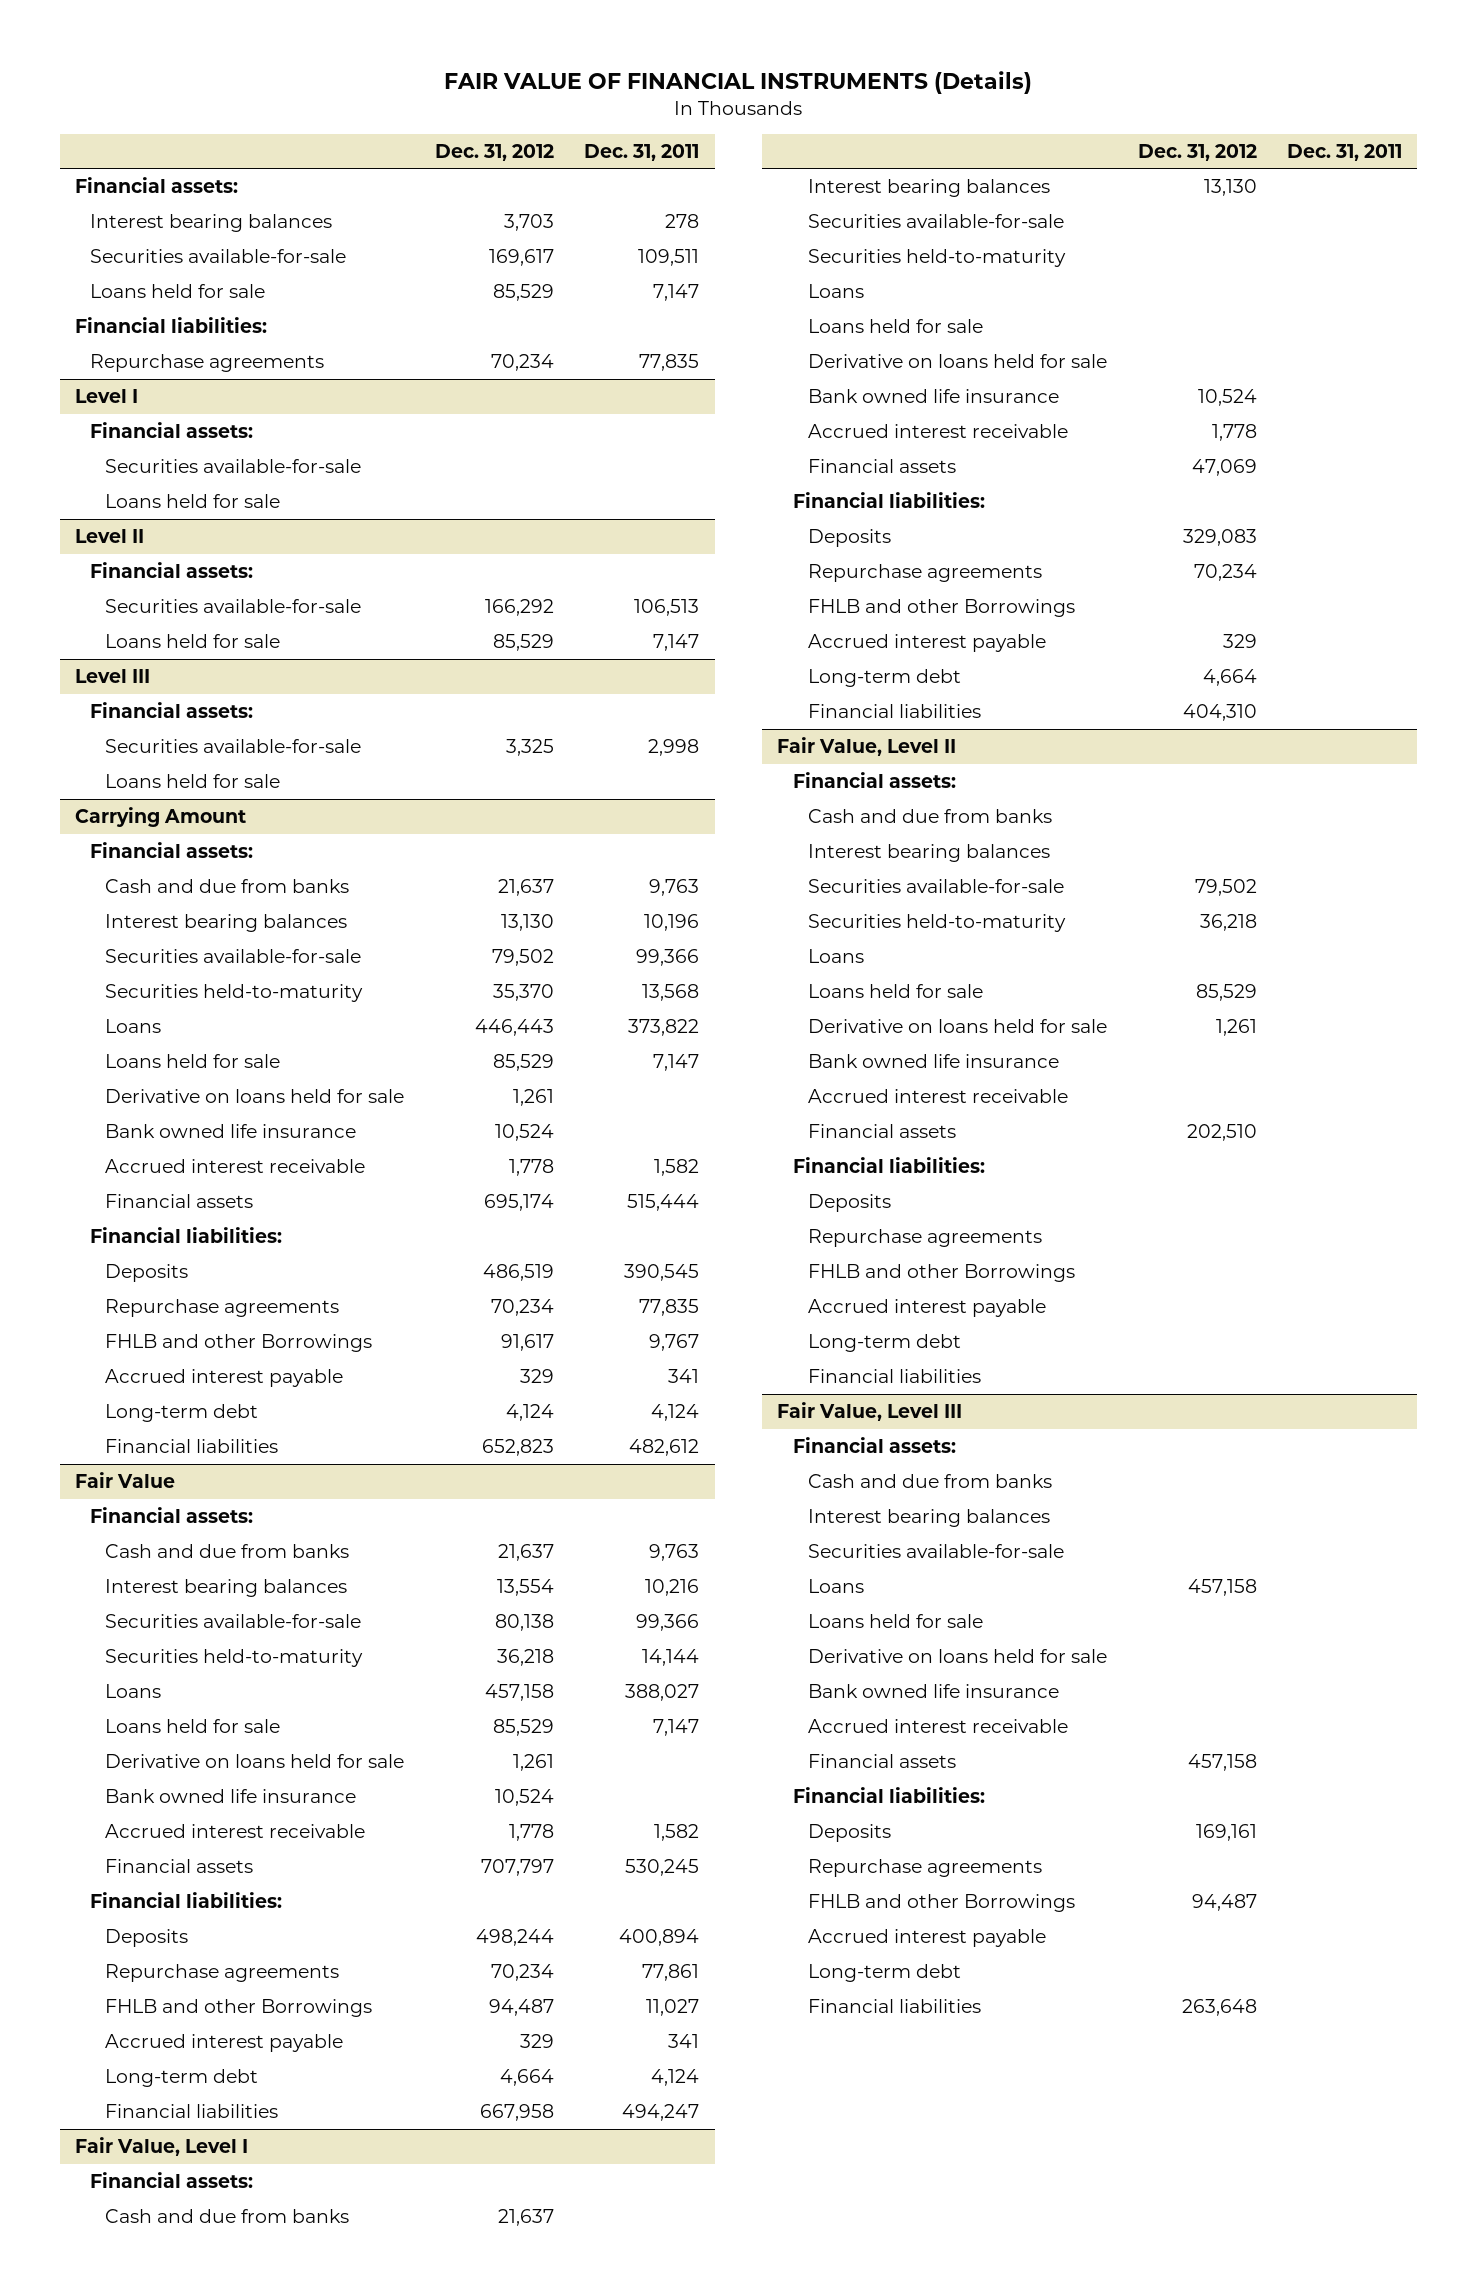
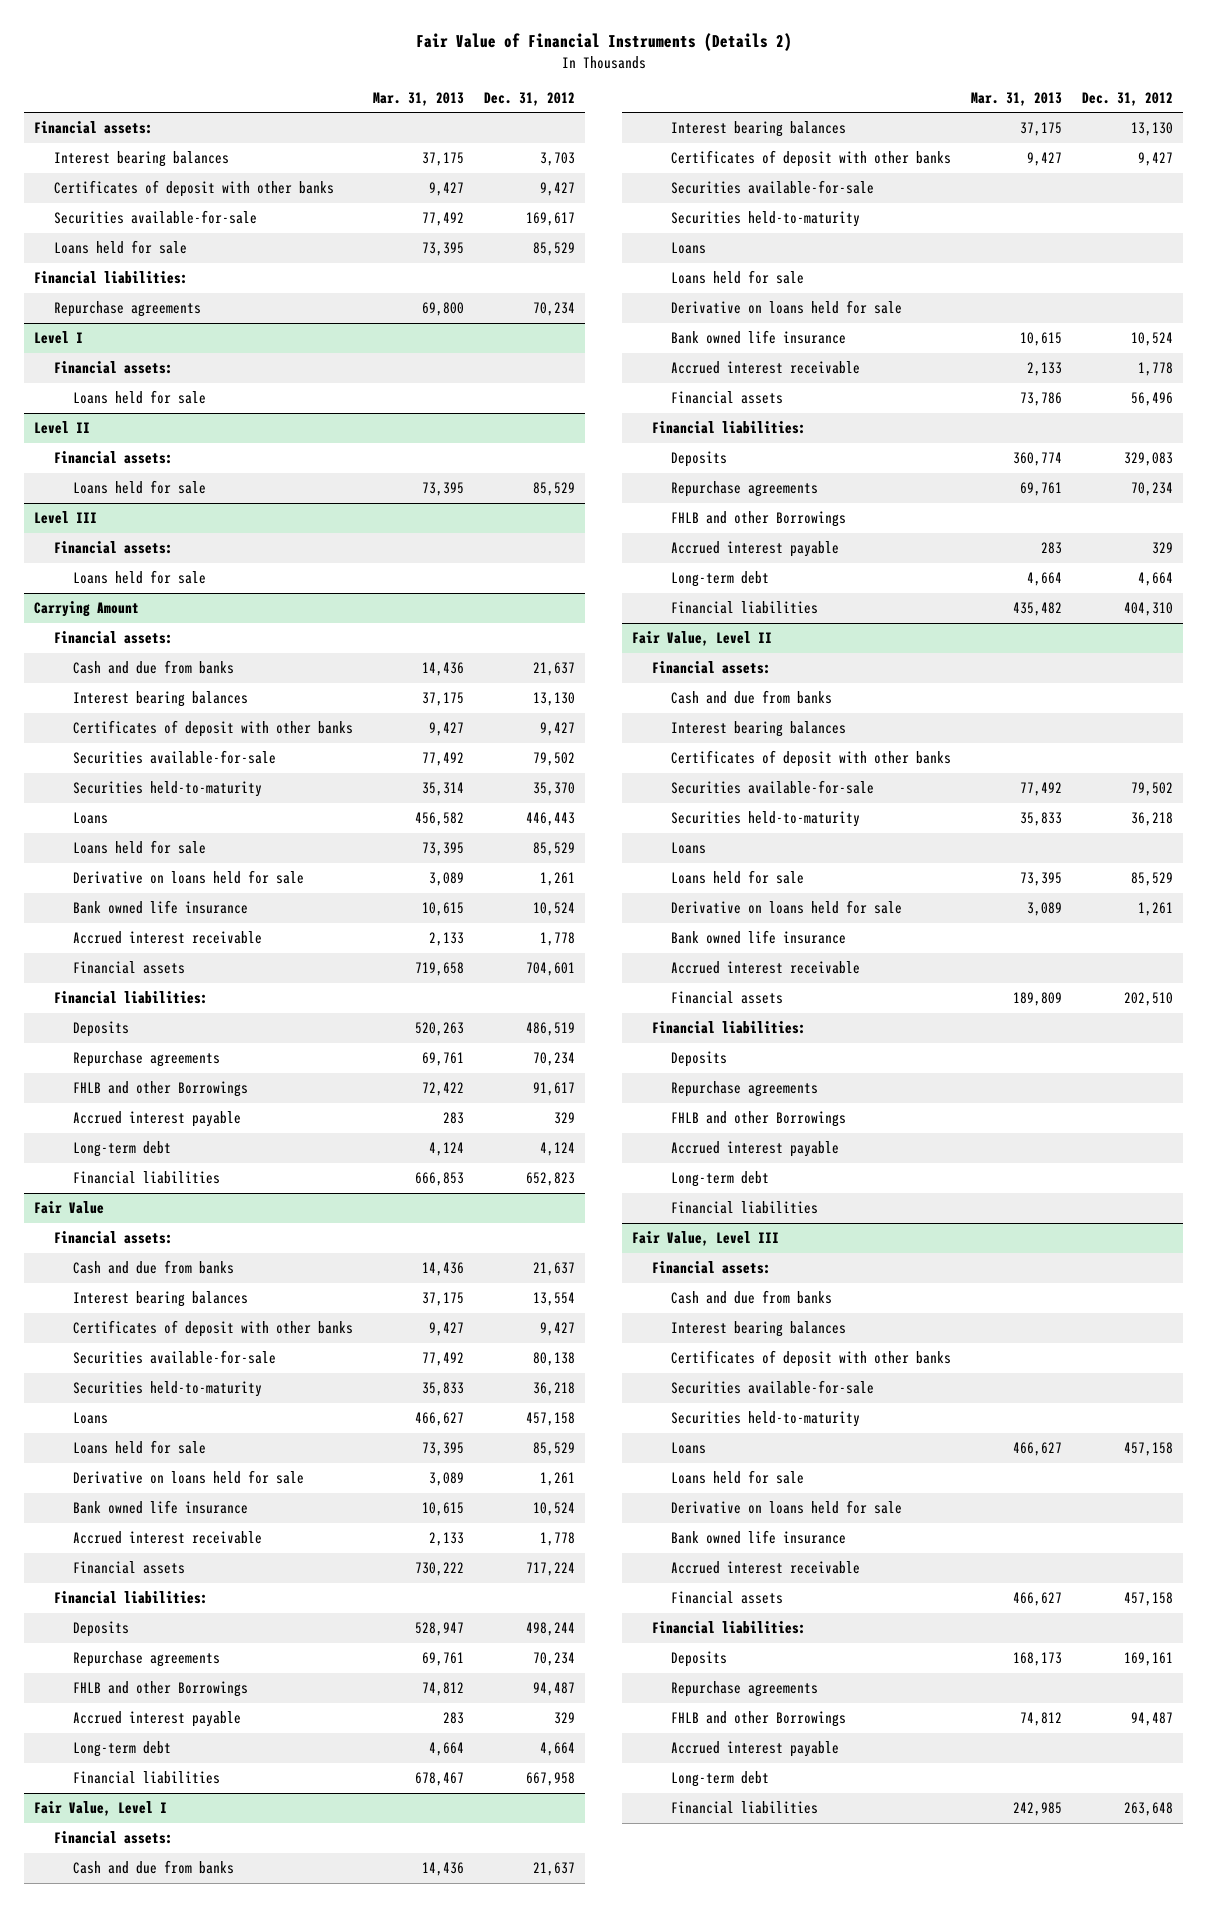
- FAIR VALUE OF FINANCIAL INSTRUMENTS (Details)
+ Fair Value of Financial Instruments (Details 2)
- | Dec. 31, 2012 | Dec. 31, 2011
+ | Mar. 31, 2013 | Dec. 31, 2012
+ Certificates of deposit with other banks | 9,427 | 9,427
@ Level I
- Securities available-for-sale
@ Level II
- Securities available-for-sale | 166,292 | 106,513
@ Level III
- Securities available-for-sale | 3,325 | 2,998
@ Carrying Amount
+ Certificates of deposit with other banks | 9,427 | 9,427
- Financial assets | 695,174 | 515,444
+ Financial assets | 719,658 | 704,601
@ Fair Value
+ Certificates of deposit with other banks | 9,427 | 9,427
- Financial assets | 707,797 | 530,245
+ Financial assets | 730,222 | 717,224
@ Fair Value, Level I
+ Certificates of deposit with other banks | 9,427 | 9,427
- Financial assets | 47,069 |
+ Financial assets | 73,786 | 56,496
@ Fair Value, Level II
+ Certificates of deposit with other banks
@ Fair Value, Level III
+ Certificates of deposit with other banks
+ Securities held-to-maturity

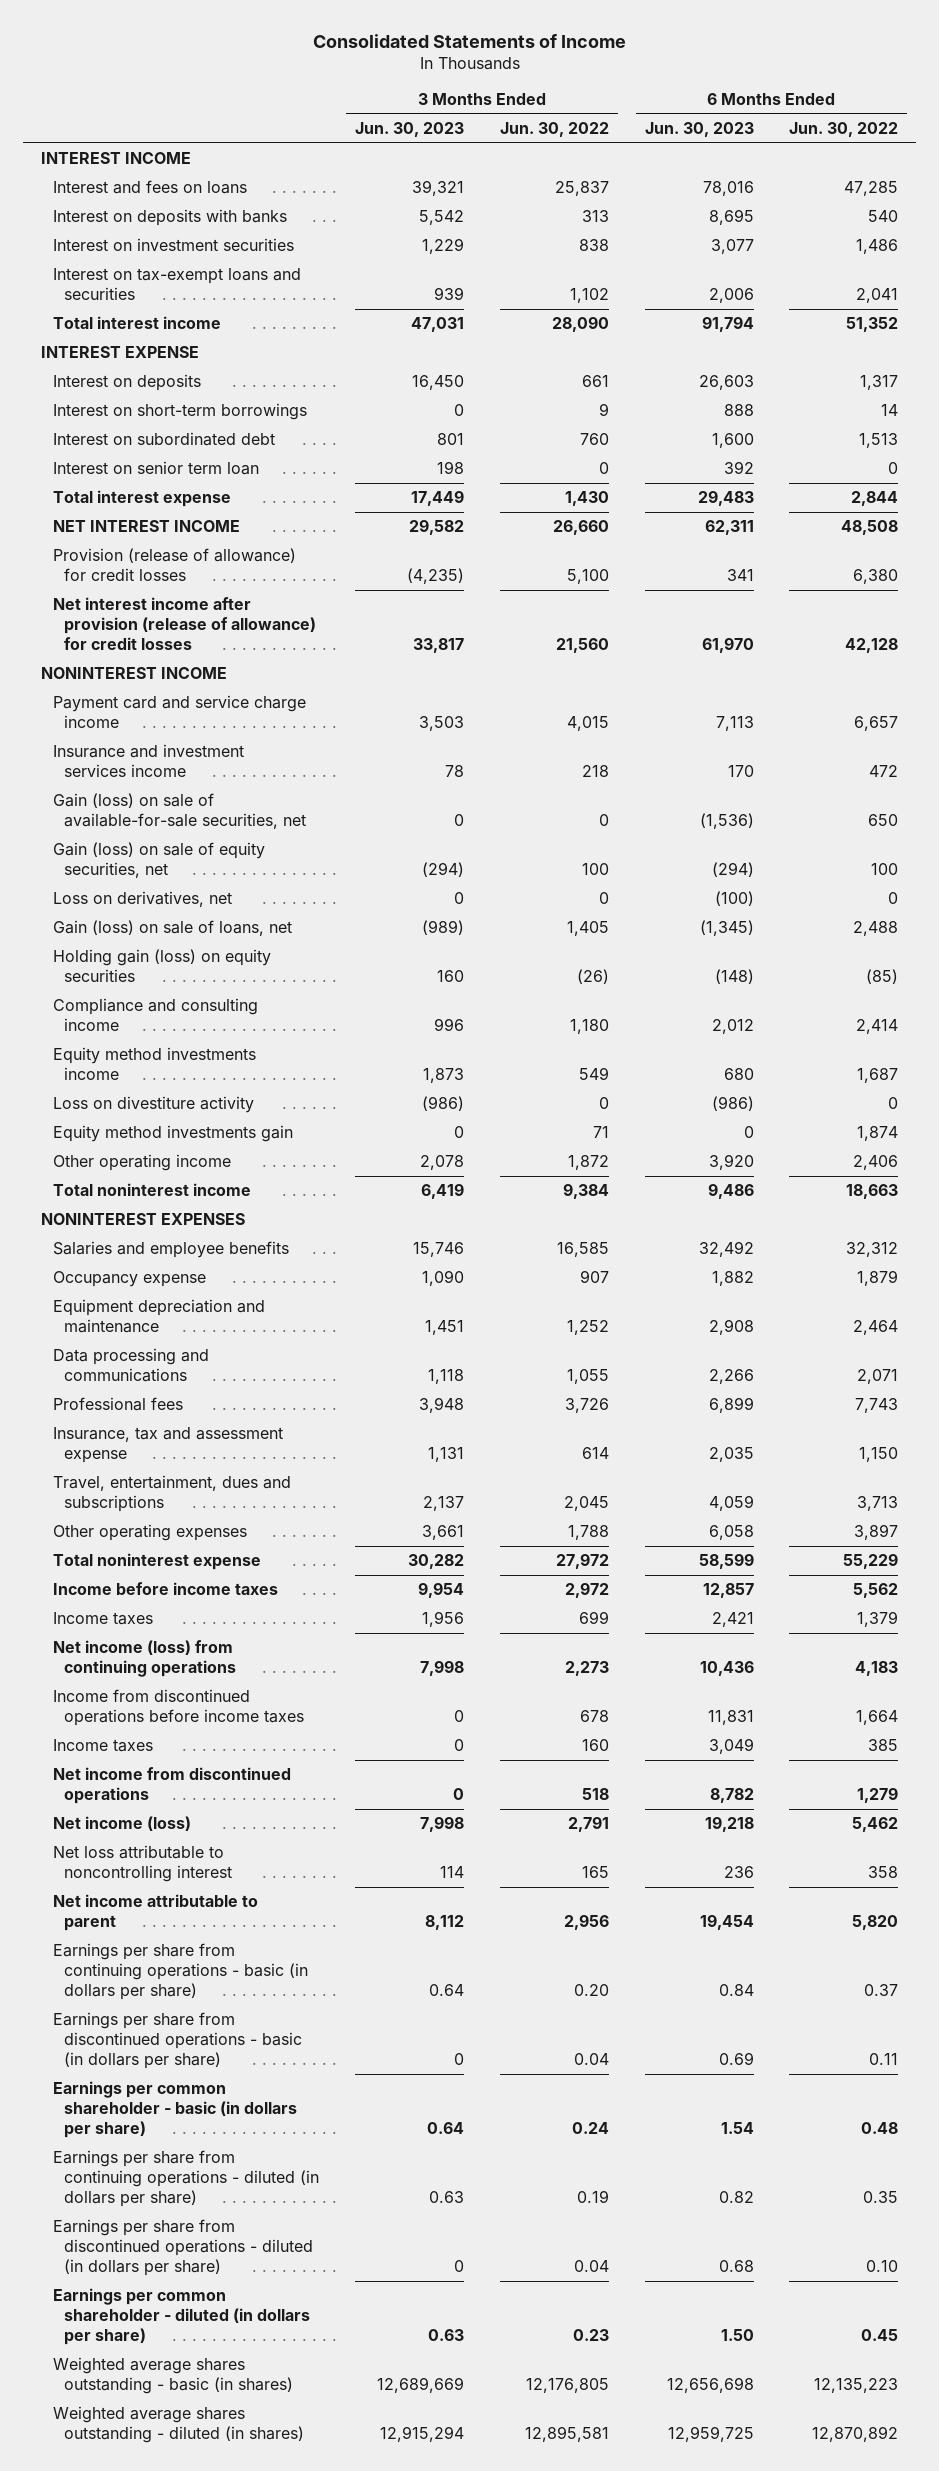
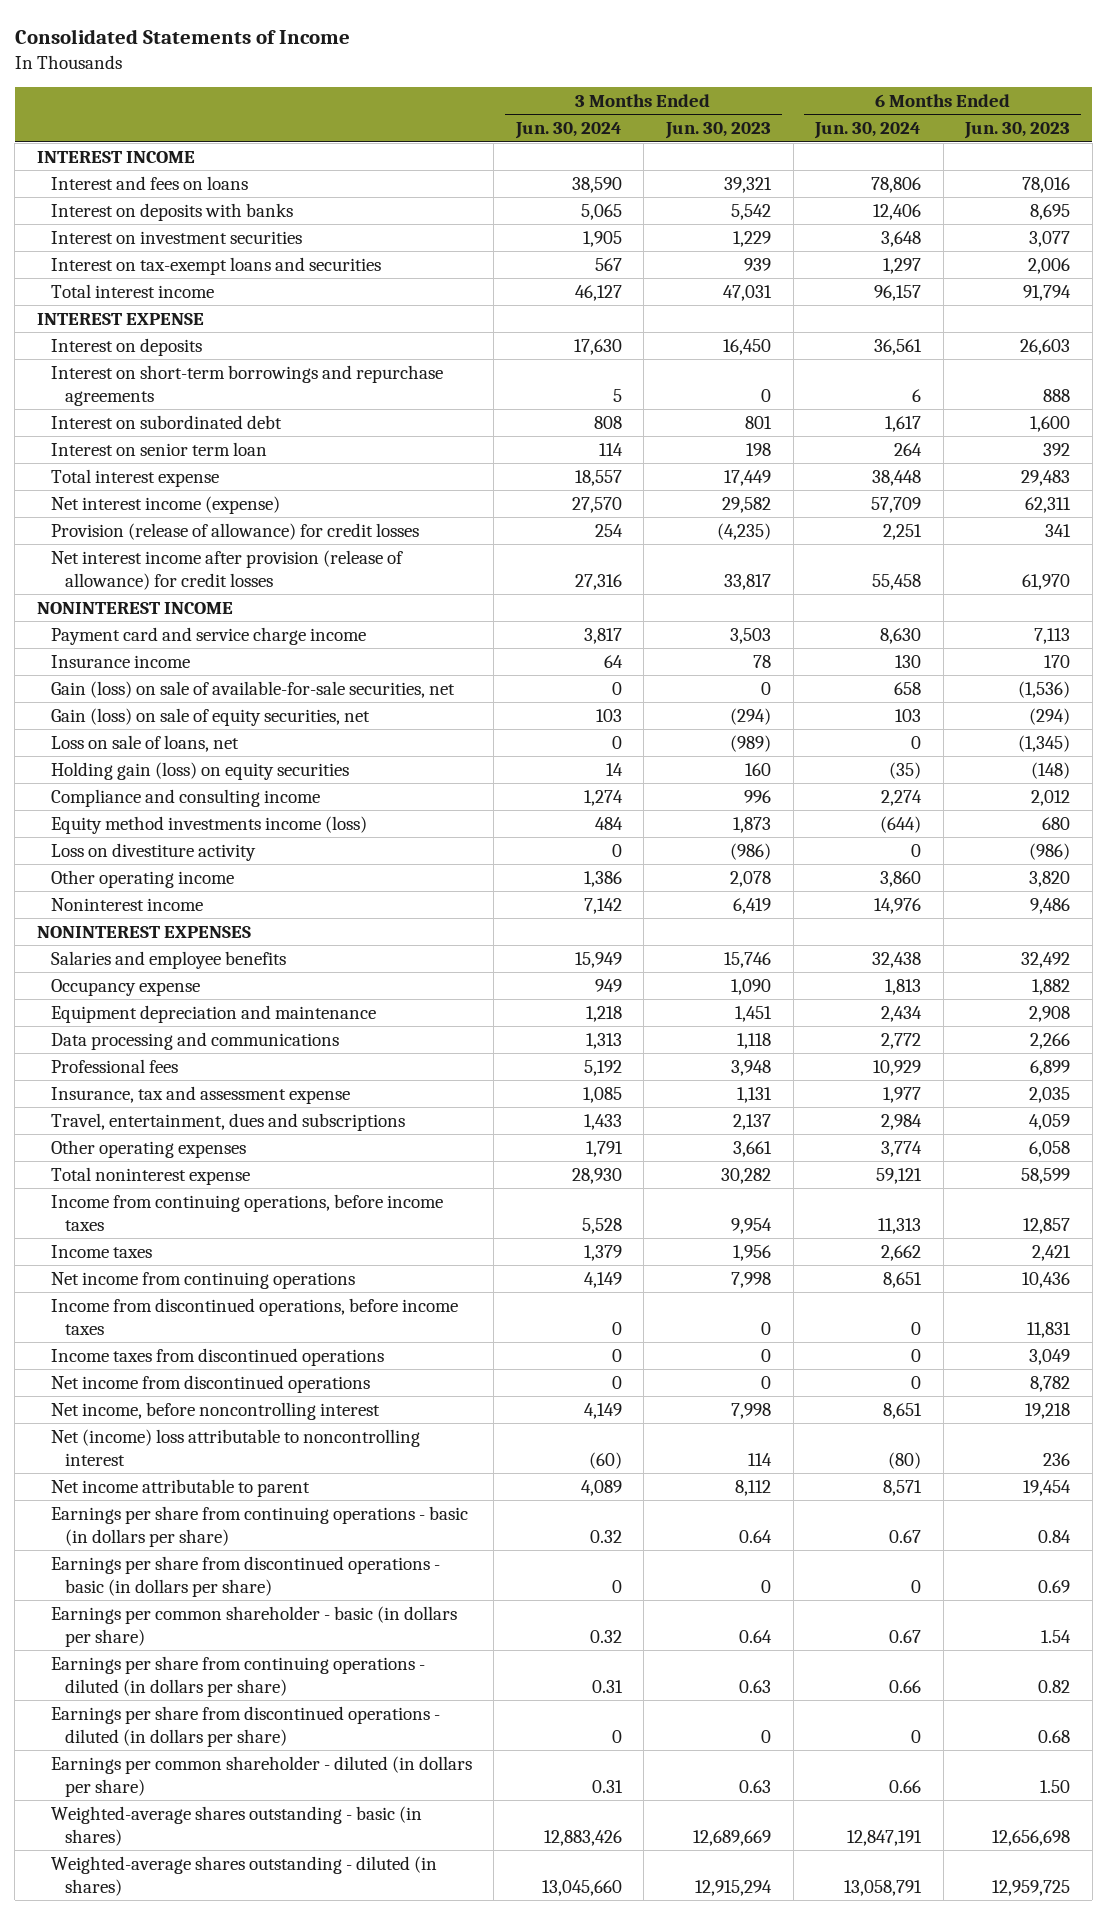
- | 3 Months Ended Jun. 30, 2023 | 3 Months Ended Jun. 30, 2022 | 6 Months Ended Jun. 30, 2023 | 6 Months Ended Jun. 30, 2022
+ | 3 Months Ended Jun. 30, 2024 | 3 Months Ended Jun. 30, 2023 | 6 Months Ended Jun. 30, 2024 | 6 Months Ended Jun. 30, 2023
- Interest on short-term borrowings | 0 | 9 | 888 | 14
+ Interest on short-term borrowings and repurchase agreements | 5 | 0 | 6 | 888
- NET INTEREST INCOME | 29,582 | 26,660 | 62,311 | 48,508
+ Net interest income (expense) | 27,570 | 29,582 | 57,709 | 62,311
- Insurance and investment services income | 78 | 218 | 170 | 472
+ Insurance income | 64 | 78 | 130 | 170
- Loss on derivatives, net | 0 | 0 | (100) | 0
- Gain (loss) on sale of loans, net | (989) | 1,405 | (1,345) | 2,488
+ Loss on sale of loans, net | 0 | (989) | 0 | (1,345)
- Equity method investments income | 1,873 | 549 | 680 | 1,687
+ Equity method investments income (loss) | 484 | 1,873 | (644) | 680
- Equity method investments gain | 0 | 71 | 0 | 1,874
- Other operating income | 2,078 | 1,872 | 3,920 | 2,406
- Total noninterest income | 6,419 | 9,384 | 9,486 | 18,663
+ Other operating income | 1,386 | 2,078 | 3,860 | 3,820
+ Noninterest income | 7,142 | 6,419 | 14,976 | 9,486
- Income before income taxes | 9,954 | 2,972 | 12,857 | 5,562
+ Income from continuing operations, before income taxes | 5,528 | 9,954 | 11,313 | 12,857
- Net income (loss) from continuing operations | 7,998 | 2,273 | 10,436 | 4,183
- Income from discontinued operations before income taxes | 0 | 678 | 11,831 | 1,664
- Income taxes | 0 | 160 | 3,049 | 385
+ Net income from continuing operations | 4,149 | 7,998 | 8,651 | 10,436
+ Income from discontinued operations, before income taxes | 0 | 0 | 0 | 11,831
+ Income taxes from discontinued operations | 0 | 0 | 0 | 3,049
- Net income (loss) | 7,998 | 2,791 | 19,218 | 5,462
- Net loss attributable to noncontrolling interest | 114 | 165 | 236 | 358
+ Net income, before noncontrolling interest | 4,149 | 7,998 | 8,651 | 19,218
+ Net (income) loss attributable to noncontrolling interest | (60) | 114 | (80) | 236
- Weighted average shares outstanding - basic (in shares) | 12,689,669 | 12,176,805 | 12,656,698 | 12,135,223
- Weighted average shares outstanding - diluted (in shares) | 12,915,294 | 12,895,581 | 12,959,725 | 12,870,892
+ Weighted-average shares outstanding - basic (in shares) | 12,883,426 | 12,689,669 | 12,847,191 | 12,656,698
+ Weighted-average shares outstanding - diluted (in shares) | 13,045,660 | 12,915,294 | 13,058,791 | 12,959,725

